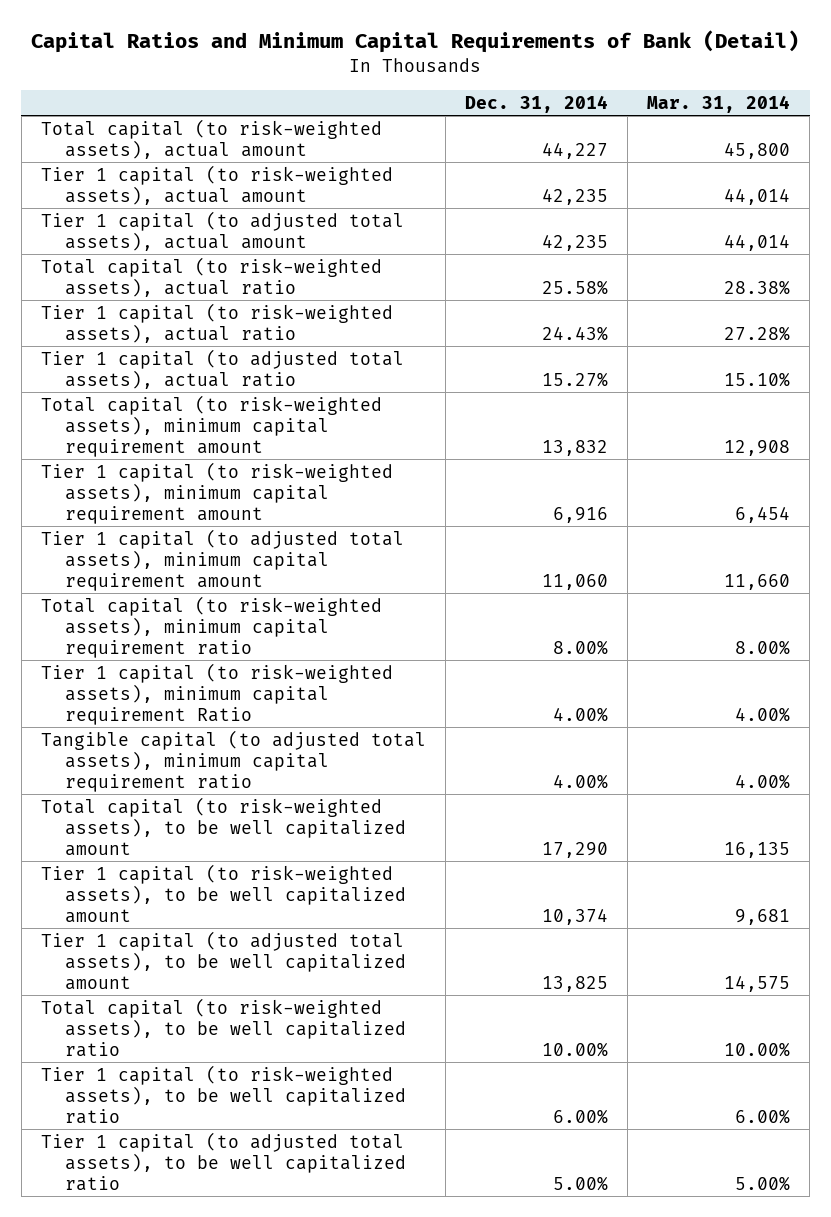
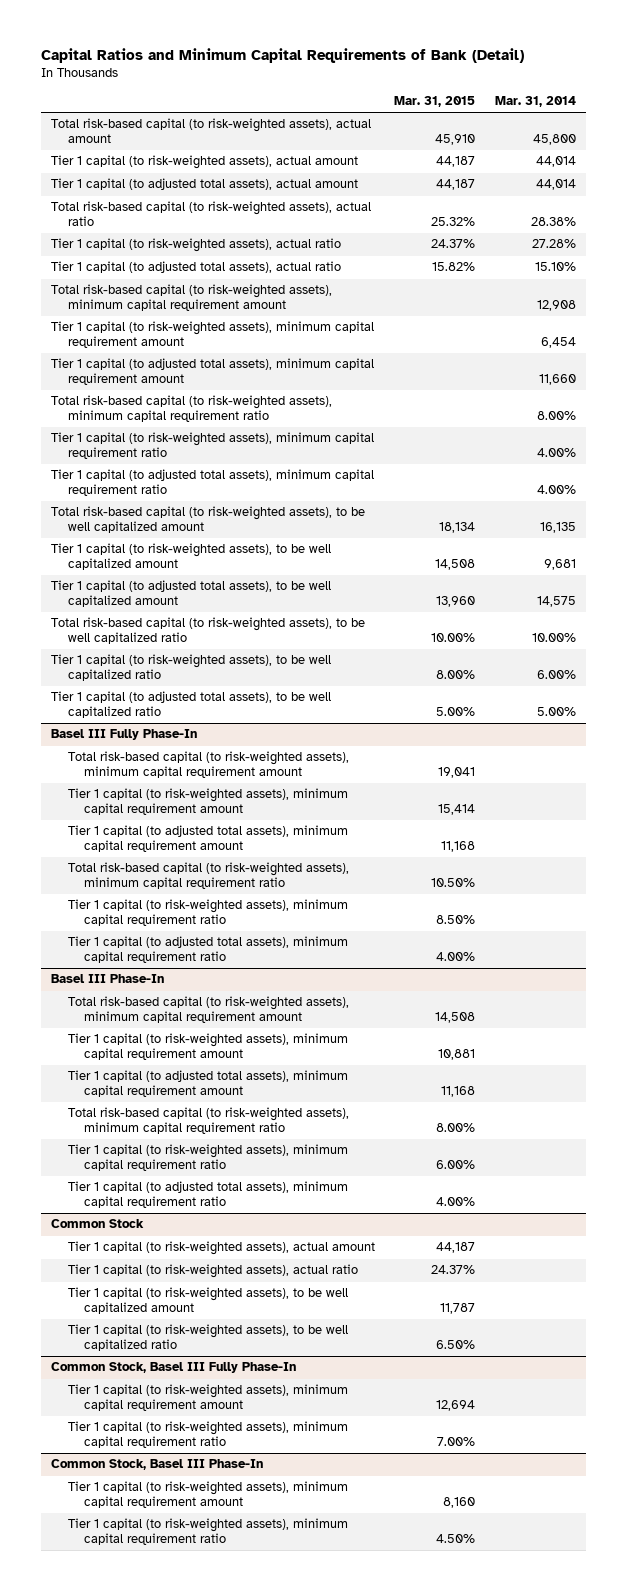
- | Dec. 31, 2014 | Mar. 31, 2014
+ | Mar. 31, 2015 | Mar. 31, 2014
- Total capital (to risk-weighted assets), actual amount | 44,227 | 45,800
+ Total risk-based capital (to risk-weighted assets), actual amount | 45,910 | 45,800
- Total capital (to risk-weighted assets), actual ratio | 25.58% | 28.38%
+ Total risk-based capital (to risk-weighted assets), actual ratio | 25.32% | 28.38%
- Total capital (to risk-weighted assets), minimum capital requirement amount | 13,832 | 12,908
+ Total risk-based capital (to risk-weighted assets), minimum capital requirement amount | | 12,908
- Total capital (to risk-weighted assets), minimum capital requirement ratio | 8.00% | 8.00%
- Tier 1 capital (to risk-weighted assets), minimum capital requirement Ratio | 4.00% | 4.00%
- Tangible capital (to adjusted total assets), minimum capital requirement ratio | 4.00% | 4.00%
- Total capital (to risk-weighted assets), to be well capitalized amount | 17,290 | 16,135
+ Total risk-based capital (to risk-weighted assets), minimum capital requirement ratio | | 8.00%
+ Tier 1 capital (to risk-weighted assets), minimum capital requirement ratio | | 4.00%
+ Tier 1 capital (to adjusted total assets), minimum capital requirement ratio | | 4.00%
+ Total risk-based capital (to risk-weighted assets), to be well capitalized amount | 18,134 | 16,135
- Total capital (to risk-weighted assets), to be well capitalized ratio | 10.00% | 10.00%
+ Total risk-based capital (to risk-weighted assets), to be well capitalized ratio | 10.00% | 10.00%
+ Basel III Fully Phase-In
+ Total risk-based capital (to risk-weighted assets), minimum capital requirement amount | 19,041 |
+ Tier 1 capital (to risk-weighted assets), minimum capital requirement amount | 15,414 |
+ Tier 1 capital (to adjusted total assets), minimum capital requirement amount | 11,168 |
+ Total risk-based capital (to risk-weighted assets), minimum capital requirement ratio | 10.50% |
+ Tier 1 capital (to risk-weighted assets), minimum capital requirement ratio | 8.50% |
+ Tier 1 capital (to adjusted total assets), minimum capital requirement ratio | 4.00% |
+ Basel III Phase-In
+ Total risk-based capital (to risk-weighted assets), minimum capital requirement amount | 14,508 |
+ Tier 1 capital (to risk-weighted assets), minimum capital requirement amount | 10,881 |
+ Tier 1 capital (to adjusted total assets), minimum capital requirement amount | 11,168 |
+ Total risk-based capital (to risk-weighted assets), minimum capital requirement ratio | 8.00% |
+ Tier 1 capital (to risk-weighted assets), minimum capital requirement ratio | 6.00% |
+ Tier 1 capital (to adjusted total assets), minimum capital requirement ratio | 4.00% |
+ Common Stock
+ Tier 1 capital (to risk-weighted assets), actual amount | 44,187 |
+ Tier 1 capital (to risk-weighted assets), actual ratio | 24.37% |
+ Tier 1 capital (to risk-weighted assets), to be well capitalized amount | 11,787 |
+ Tier 1 capital (to risk-weighted assets), to be well capitalized ratio | 6.50% |
+ Common Stock, Basel III Fully Phase-In
+ Tier 1 capital (to risk-weighted assets), minimum capital requirement amount | 12,694 |
+ Tier 1 capital (to risk-weighted assets), minimum capital requirement ratio | 7.00% |
+ Common Stock, Basel III Phase-In
+ Tier 1 capital (to risk-weighted assets), minimum capital requirement amount | 8,160 |
+ Tier 1 capital (to risk-weighted assets), minimum capital requirement ratio | 4.50% |

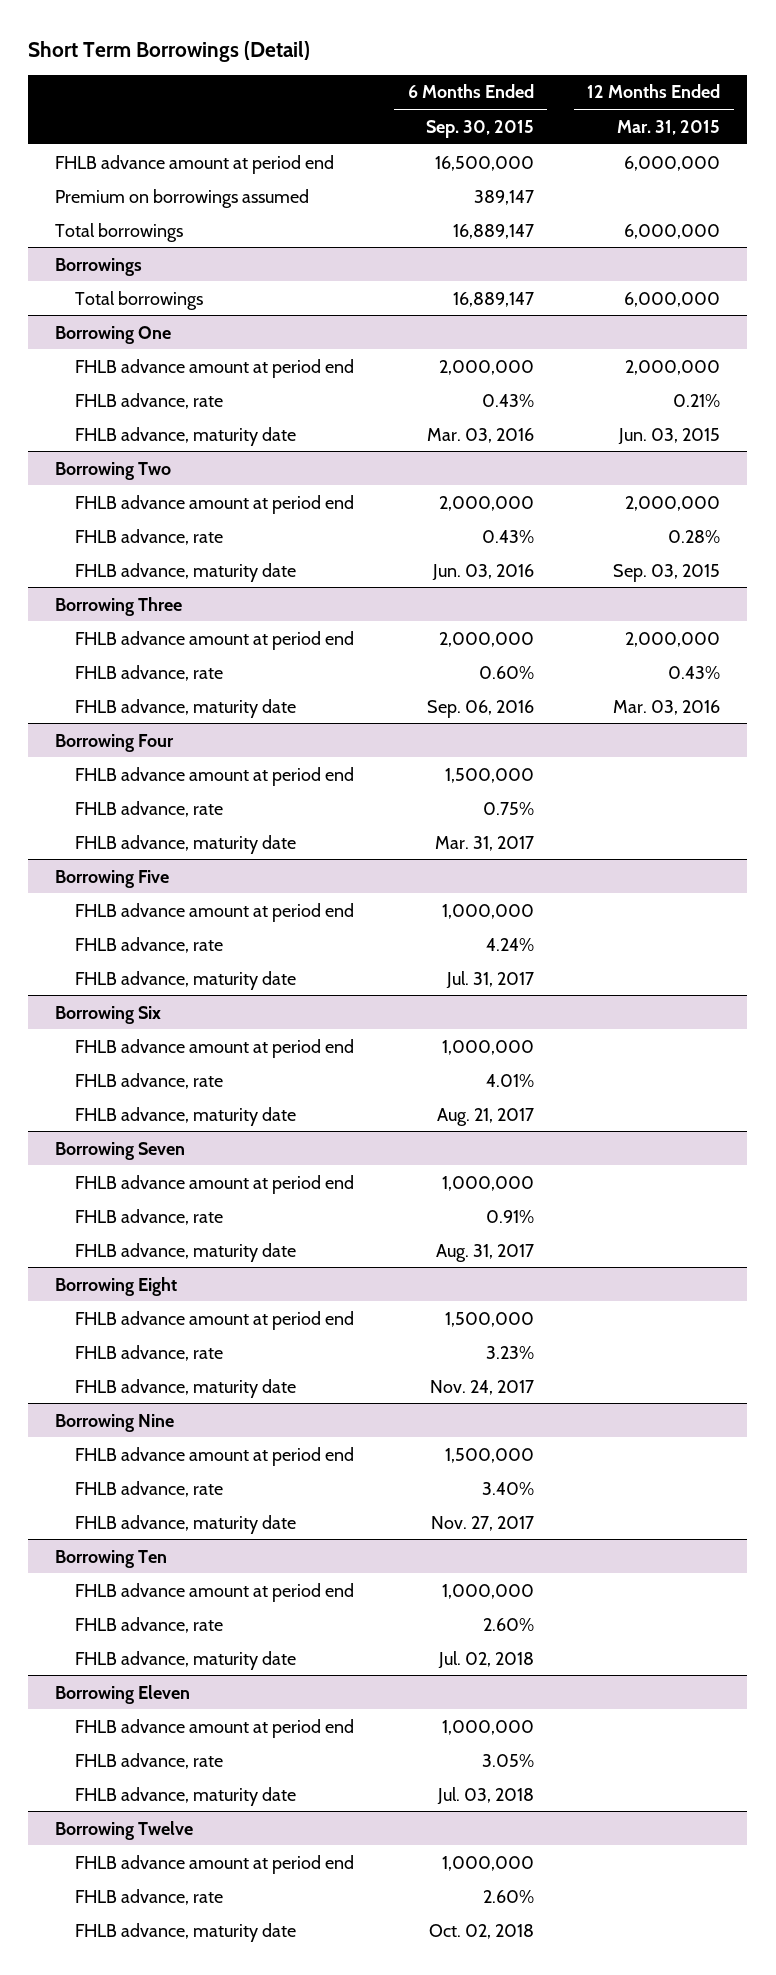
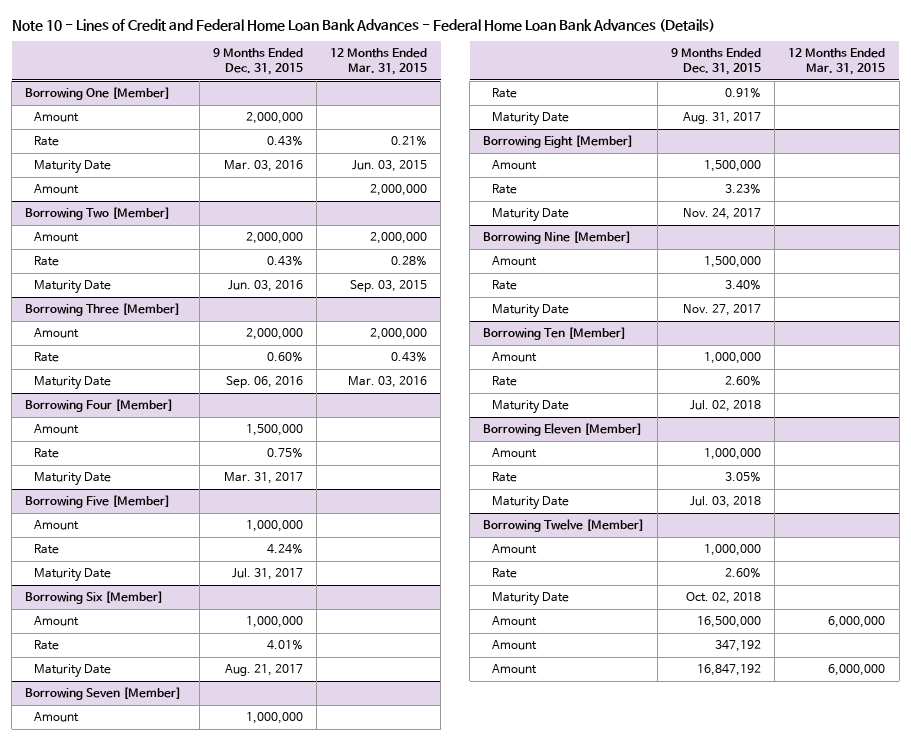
- Short Term Borrowings (Detail)
+ Note 10 - Lines of Credit and Federal Home Loan Bank Advances - Federal Home Loan Bank Advances (Details)
- | 6 Months Ended Sep. 30, 2015 | 12 Months Ended Mar. 31, 2015
+ | 9 Months Ended Dec. 31, 2015 | 12 Months Ended Mar. 31, 2015
- FHLB advance amount at period end | 16,500,000 | 6,000,000
- Premium on borrowings assumed | 389,147 |
- Total borrowings | 16,889,147 | 6,000,000
- Borrowings
- Total borrowings | 16,889,147 | 6,000,000
- Borrowing One
- FHLB advance amount at period end | 2,000,000 | 2,000,000
- FHLB advance, rate | 0.43% | 0.21%
- FHLB advance, maturity date | Mar. 03, 2016 | Jun. 03, 2015
- Borrowing Two
- FHLB advance amount at period end | 2,000,000 | 2,000,000
- FHLB advance, rate | 0.43% | 0.28%
- FHLB advance, maturity date | Jun. 03, 2016 | Sep. 03, 2015
- Borrowing Three
- FHLB advance amount at period end | 2,000,000 | 2,000,000
- FHLB advance, rate | 0.60% | 0.43%
- FHLB advance, maturity date | Sep. 06, 2016 | Mar. 03, 2016
- Borrowing Four
- FHLB advance amount at period end | 1,500,000 |
- FHLB advance, rate | 0.75% |
- FHLB advance, maturity date | Mar. 31, 2017 |
- Borrowing Five
- FHLB advance amount at period end | 1,000,000 |
- FHLB advance, rate | 4.24% |
- FHLB advance, maturity date | Jul. 31, 2017 |
- Borrowing Six
- FHLB advance amount at period end | 1,000,000 |
- FHLB advance, rate | 4.01% |
- FHLB advance, maturity date | Aug. 21, 2017 |
- Borrowing Seven
- FHLB advance amount at period end | 1,000,000 |
- FHLB advance, rate | 0.91% |
- FHLB advance, maturity date | Aug. 31, 2017 |
- Borrowing Eight
- FHLB advance amount at period end | 1,500,000 |
- FHLB advance, rate | 3.23% |
- FHLB advance, maturity date | Nov. 24, 2017 |
- Borrowing Nine
- FHLB advance amount at period end | 1,500,000 |
- FHLB advance, rate | 3.40% |
- FHLB advance, maturity date | Nov. 27, 2017 |
- Borrowing Ten
- FHLB advance amount at period end | 1,000,000 |
- FHLB advance, rate | 2.60% |
- FHLB advance, maturity date | Jul. 02, 2018 |
- Borrowing Eleven
- FHLB advance amount at period end | 1,000,000 |
- FHLB advance, rate | 3.05% |
- FHLB advance, maturity date | Jul. 03, 2018 |
- Borrowing Twelve
- FHLB advance amount at period end | 1,000,000 |
- FHLB advance, rate | 2.60% |
- FHLB advance, maturity date | Oct. 02, 2018 |
+ Borrowing One [Member]
+ Amount | 2,000,000 |
+ Rate | 0.43% | 0.21%
+ Maturity Date | Mar. 03, 2016 | Jun. 03, 2015
+ Amount | | 2,000,000
+ Borrowing Two [Member]
+ Amount | 2,000,000 | 2,000,000
+ Rate | 0.43% | 0.28%
+ Maturity Date | Jun. 03, 2016 | Sep. 03, 2015
+ Borrowing Three [Member]
+ Amount | 2,000,000 | 2,000,000
+ Rate | 0.60% | 0.43%
+ Maturity Date | Sep. 06, 2016 | Mar. 03, 2016
+ Borrowing Four [Member]
+ Amount | 1,500,000 |
+ Rate | 0.75% |
+ Maturity Date | Mar. 31, 2017 |
+ Borrowing Five [Member]
+ Amount | 1,000,000 |
+ Rate | 4.24% |
+ Maturity Date | Jul. 31, 2017 |
+ Borrowing Six [Member]
+ Amount | 1,000,000 |
+ Rate | 4.01% |
+ Maturity Date | Aug. 21, 2017 |
+ Borrowing Seven [Member]
+ Amount | 1,000,000 |
+ Rate | 0.91% |
+ Maturity Date | Aug. 31, 2017 |
+ Borrowing Eight [Member]
+ Amount | 1,500,000 |
+ Rate | 3.23% |
+ Maturity Date | Nov. 24, 2017 |
+ Borrowing Nine [Member]
+ Amount | 1,500,000 |
+ Rate | 3.40% |
+ Maturity Date | Nov. 27, 2017 |
+ Borrowing Ten [Member]
+ Amount | 1,000,000 |
+ Rate | 2.60% |
+ Maturity Date | Jul. 02, 2018 |
+ Borrowing Eleven [Member]
+ Amount | 1,000,000 |
+ Rate | 3.05% |
+ Maturity Date | Jul. 03, 2018 |
+ Borrowing Twelve [Member]
+ Amount | 1,000,000 |
+ Rate | 2.60% |
+ Maturity Date | Oct. 02, 2018 |
+ Amount | 16,500,000 | 6,000,000
+ Amount | 347,192 |
+ Amount | 16,847,192 | 6,000,000

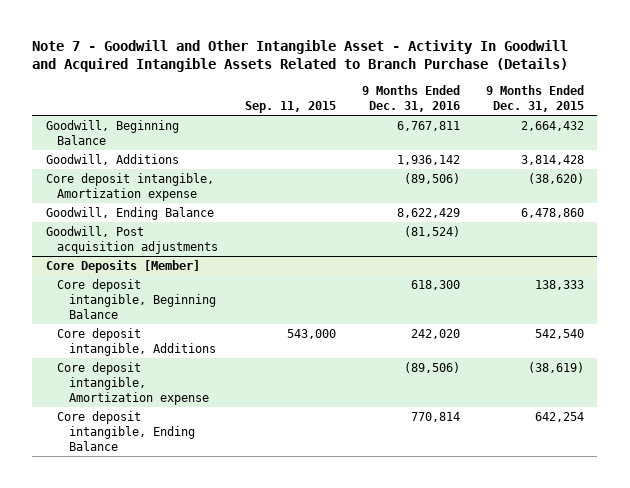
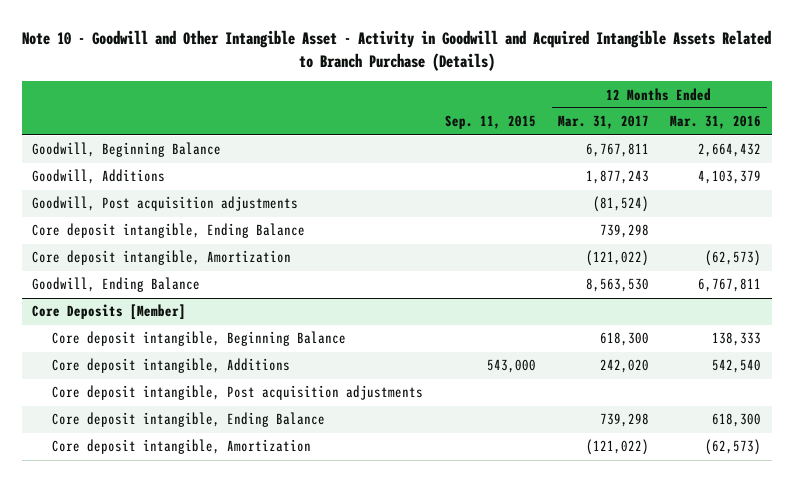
- Note 7 - Goodwill and Other Intangible Asset - Activity In Goodwill and Acquired Intangible Assets Related to Branch Purchase (Details)
+ Note 10 - Goodwill and Other Intangible Asset - Activity in Goodwill and Acquired Intangible Assets Related to Branch Purchase (Details)
- | Sep. 11, 2015 | 9 Months Ended Dec. 31, 2016 | 9 Months Ended Dec. 31, 2015
+ | Sep. 11, 2015 | 12 Months Ended Mar. 31, 2017 | 12 Months Ended Mar. 31, 2016
- Core deposit intangible, Amortization expense | | (89,506) | (38,620)
+ Core deposit intangible, Ending Balance | | 739,298 |
+ Core deposit intangible, Amortization | | (121,022) | (62,573)
moved down: Goodwill, Ending Balance | | 8,563,530 | 6,767,811
@ Core Deposits [Member]
- Core deposit intangible, Amortization expense | | (89,506) | (38,619)
+ Core deposit intangible, Post acquisition adjustments
+ Core deposit intangible, Amortization | | (121,022) | (62,573)

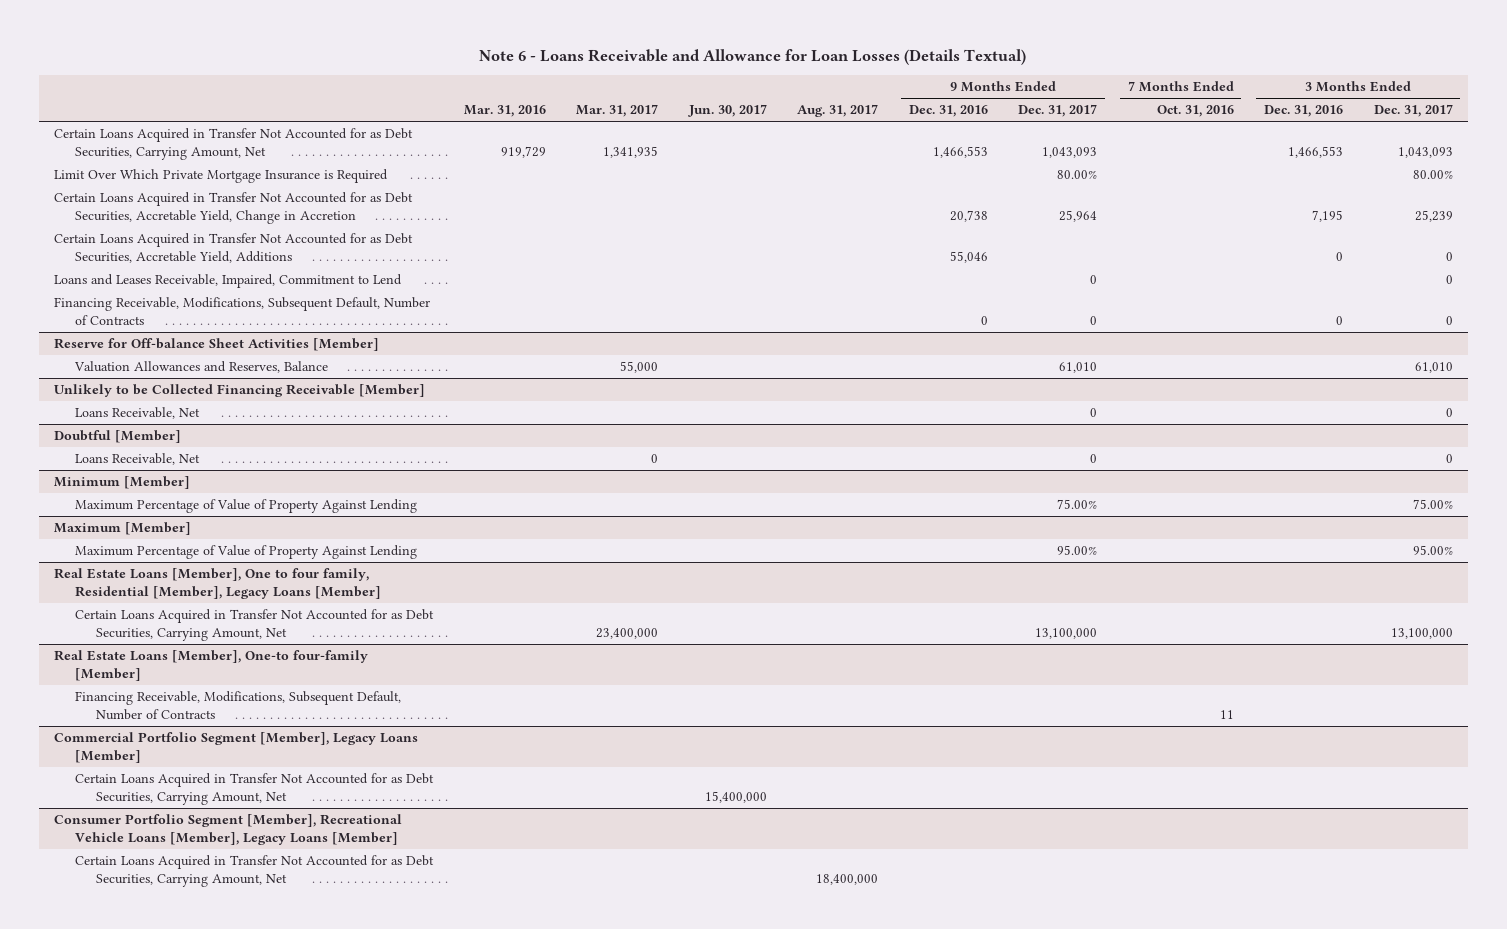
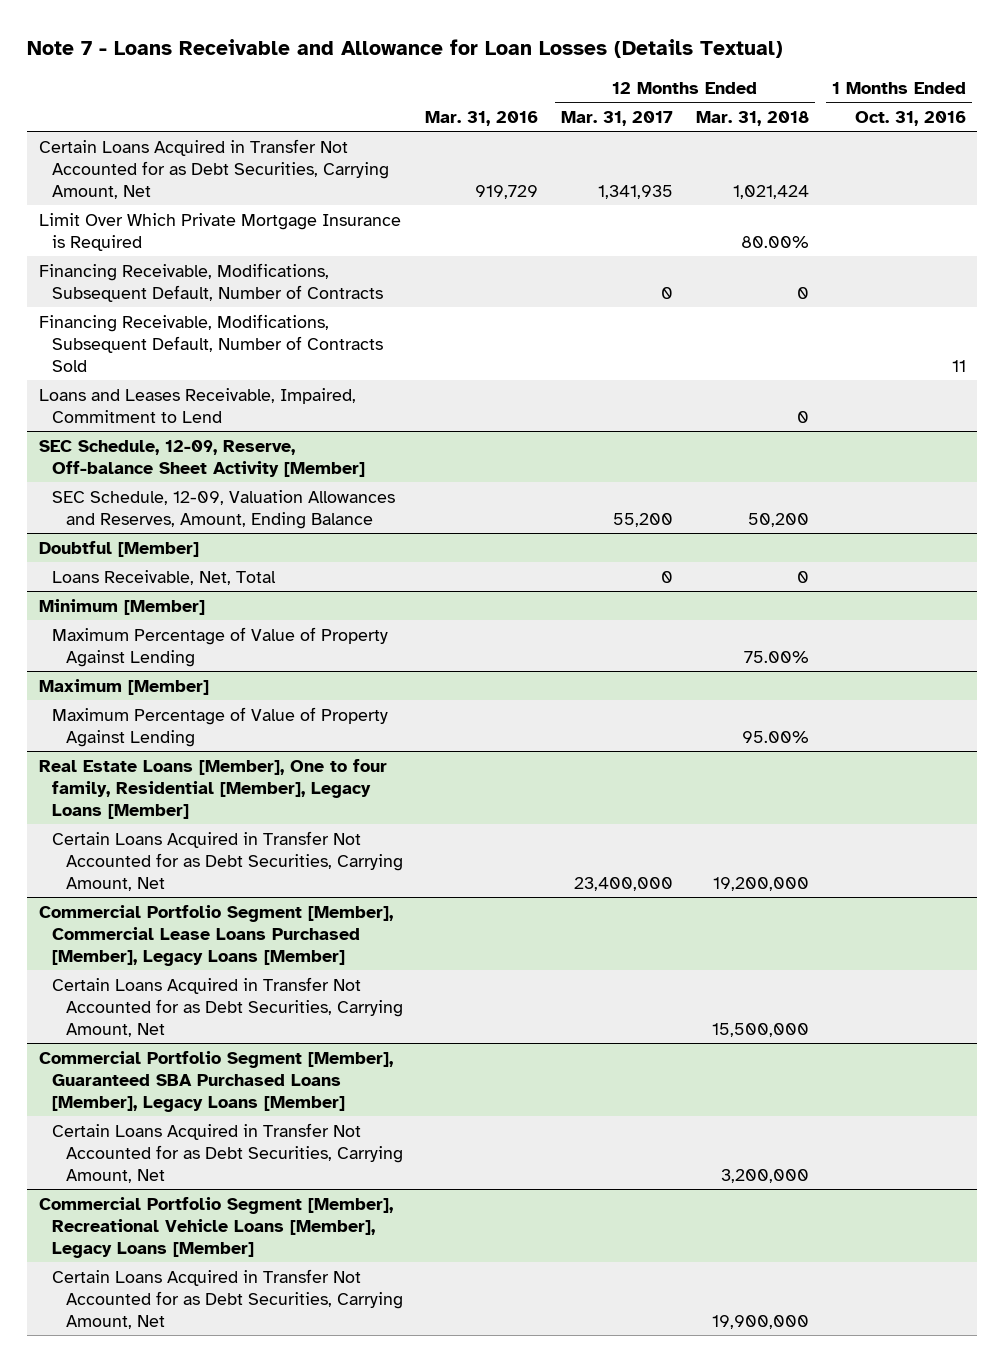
- Note 6 - Loans Receivable and Allowance for Loan Losses (Details Textual)
+ Note 7 - Loans Receivable and Allowance for Loan Losses (Details Textual)
- | Mar. 31, 2016 | Mar. 31, 2017 | Jun. 30, 2017 | Aug. 31, 2017 | 9 Months Ended Dec. 31, 2016 | 9 Months Ended Dec. 31, 2017 | 7 Months Ended Oct. 31, 2016 | 3 Months Ended Dec. 31, 2016 | 3 Months Ended Dec. 31, 2017
+ | Mar. 31, 2016 | 12 Months Ended Mar. 31, 2017 | 12 Months Ended Mar. 31, 2018 | 1 Months Ended Oct. 31, 2016
- Certain Loans Acquired in Transfer Not Accounted for as Debt Securities, Accretable Yield, Change in Accretion | | | | | 20,738 | 25,964 | | 7,195 | 25,239
- Certain Loans Acquired in Transfer Not Accounted for as Debt Securities, Accretable Yield, Additions | | | | | 55,046 | | | 0 | 0
- Reserve for Off-balance Sheet Activities [Member]
- Valuation Allowances and Reserves, Balance | | 55,000 | | | | 61,010 | | | 61,010
- Unlikely to be Collected Financing Receivable [Member]
- Loans Receivable, Net | | | | | | 0 | | | 0
+ Financing Receivable, Modifications, Subsequent Default, Number of Contracts Sold | | | | 11
moved down: Loans and Leases Receivable, Impaired, Commitment to Lend | | | 0 |
+ SEC Schedule, 12-09, Reserve, Off-balance Sheet Activity [Member]
+ SEC Schedule, 12-09, Valuation Allowances and Reserves, Amount, Ending Balance | | 55,200 | 50,200 |
@ Doubtful [Member]
- Loans Receivable, Net | | 0 | | | | 0 | | | 0
+ Loans Receivable, Net, Total | | 0 | 0 |
- Real Estate Loans [Member], One-to four-family [Member]
- Financing Receivable, Modifications, Subsequent Default, Number of Contracts | | | | | | | 11 | |
- Commercial Portfolio Segment [Member], Legacy Loans [Member]
+ Commercial Portfolio Segment [Member], Commercial Lease Loans Purchased [Member], Legacy Loans [Member]
- Consumer Portfolio Segment [Member], Recreational Vehicle Loans [Member], Legacy Loans [Member]
+ Commercial Portfolio Segment [Member], Guaranteed SBA Purchased Loans [Member], Legacy Loans [Member]
+ Certain Loans Acquired in Transfer Not Accounted for as Debt Securities, Carrying Amount, Net | | | 3,200,000 |
+ Commercial Portfolio Segment [Member], Recreational Vehicle Loans [Member], Legacy Loans [Member]

